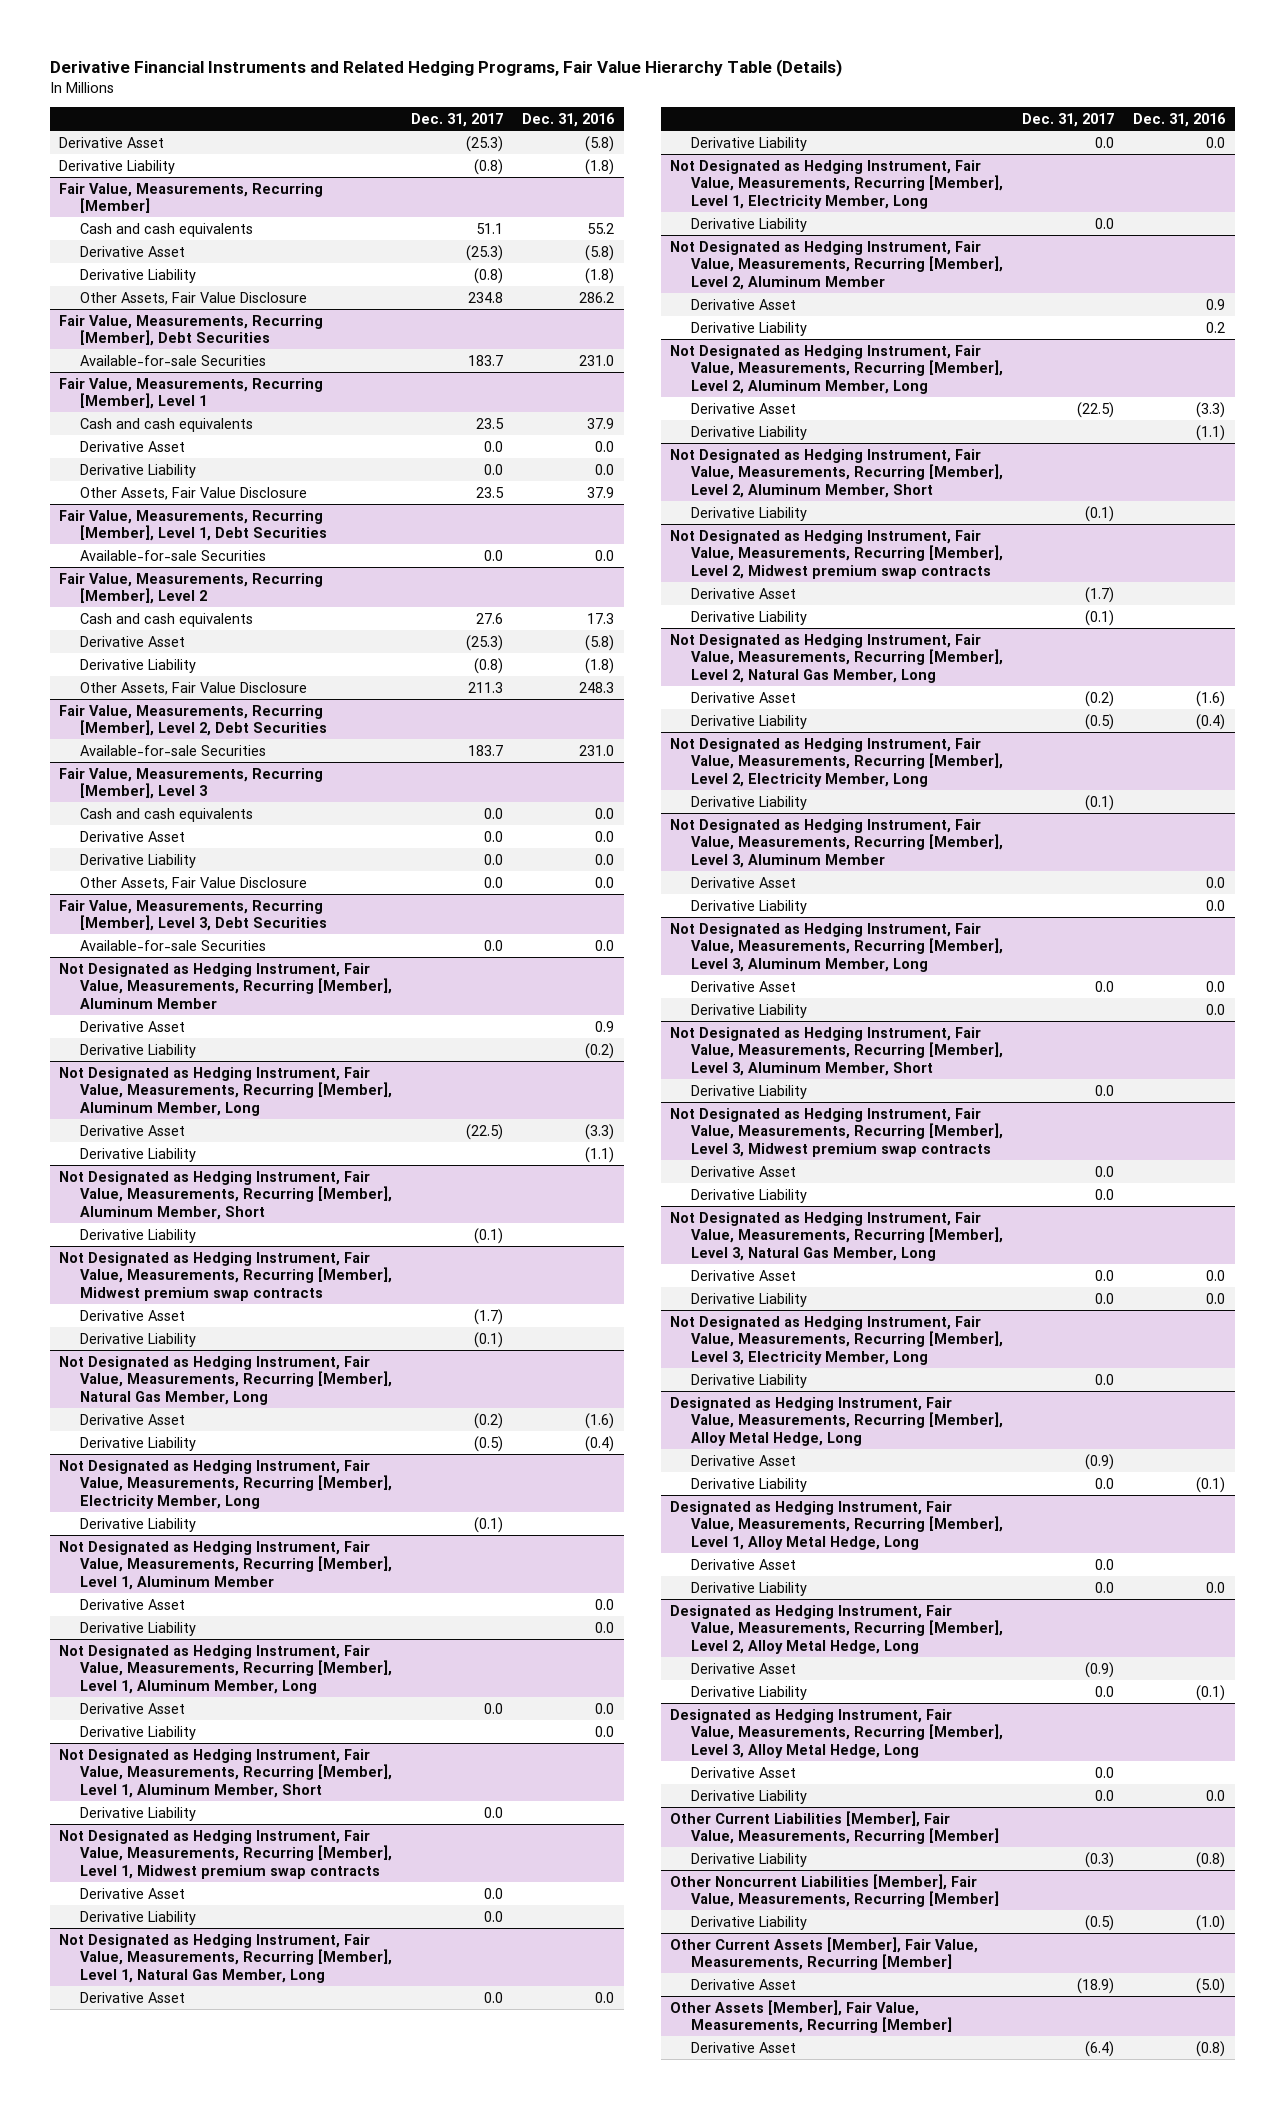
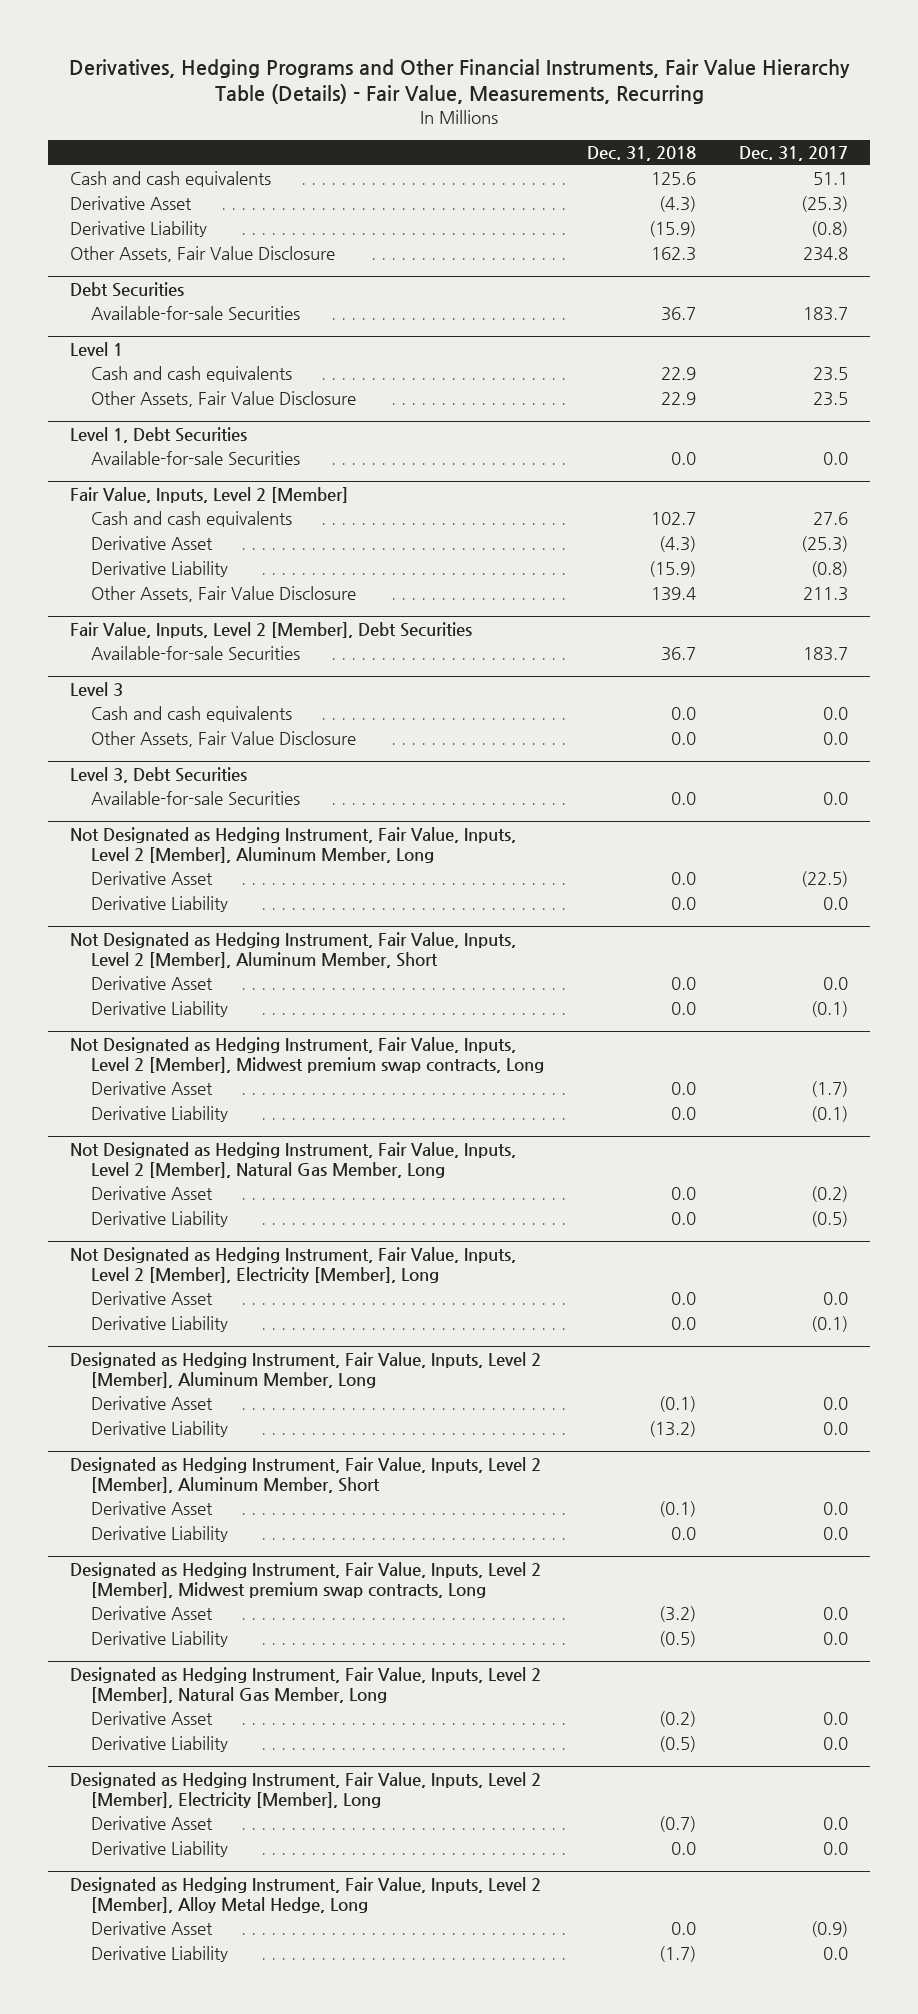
- Derivative Financial Instruments and Related Hedging Programs, Fair Value Hierarchy Table (Details)
+ Derivatives, Hedging Programs and Other Financial Instruments, Fair Value Hierarchy Table (Details) - Fair Value, Measurements, Recurring
- | Dec. 31, 2017 | Dec. 31, 2016
+ | Dec. 31, 2018 | Dec. 31, 2017
- Derivative Asset | (25.3) | (5.8)
- Derivative Liability | (0.8) | (1.8)
- Fair Value, Measurements, Recurring [Member]
- Fair Value, Measurements, Recurring [Member], Debt Securities
+ Debt Securities
- Fair Value, Measurements, Recurring [Member], Level 1
+ Level 1
- Derivative Asset | 0.0 | 0.0
- Derivative Liability | 0.0 | 0.0
- Fair Value, Measurements, Recurring [Member], Level 1, Debt Securities
+ Level 1, Debt Securities
- Fair Value, Measurements, Recurring [Member], Level 2
+ Fair Value, Inputs, Level 2 [Member]
- Fair Value, Measurements, Recurring [Member], Level 2, Debt Securities
+ Fair Value, Inputs, Level 2 [Member], Debt Securities
- Fair Value, Measurements, Recurring [Member], Level 3
+ Level 3
- Derivative Asset | 0.0 | 0.0
- Derivative Liability | 0.0 | 0.0
- Fair Value, Measurements, Recurring [Member], Level 3, Debt Securities
+ Level 3, Debt Securities
- Not Designated as Hedging Instrument, Fair Value, Measurements, Recurring [Member], Aluminum Member
- Derivative Asset | | 0.9
- Derivative Liability | | (0.2)
- Not Designated as Hedging Instrument, Fair Value, Measurements, Recurring [Member], Aluminum Member, Long
+ Not Designated as Hedging Instrument, Fair Value, Inputs, Level 2 [Member], Aluminum Member, Long
- Derivative Liability | | (1.1)
- Not Designated as Hedging Instrument, Fair Value, Measurements, Recurring [Member], Aluminum Member, Short
- Derivative Liability | (0.1) |
- Not Designated as Hedging Instrument, Fair Value, Measurements, Recurring [Member], Midwest premium swap contracts
- Derivative Asset | (1.7) |
- Derivative Liability | (0.1) |
- Not Designated as Hedging Instrument, Fair Value, Measurements, Recurring [Member], Natural Gas Member, Long
- Derivative Asset | (0.2) | (1.6)
- Derivative Liability | (0.5) | (0.4)
- Not Designated as Hedging Instrument, Fair Value, Measurements, Recurring [Member], Electricity Member, Long
- Derivative Liability | (0.1) |
- Not Designated as Hedging Instrument, Fair Value, Measurements, Recurring [Member], Level 1, Aluminum Member
- Derivative Asset | | 0.0
- Derivative Liability | | 0.0
- Not Designated as Hedging Instrument, Fair Value, Measurements, Recurring [Member], Level 1, Aluminum Member, Long
- Derivative Asset | 0.0 | 0.0
- Derivative Liability | | 0.0
- Not Designated as Hedging Instrument, Fair Value, Measurements, Recurring [Member], Level 1, Aluminum Member, Short
- Not Designated as Hedging Instrument, Fair Value, Measurements, Recurring [Member], Level 1, Midwest premium swap contracts
- Derivative Asset | 0.0 |
- Derivative Liability | 0.0 |
- Not Designated as Hedging Instrument, Fair Value, Measurements, Recurring [Member], Level 1, Natural Gas Member, Long
+ Not Designated as Hedging Instrument, Fair Value, Inputs, Level 2 [Member], Aluminum Member, Short
- Derivative Liability | 0.0 | 0.0
- Not Designated as Hedging Instrument, Fair Value, Measurements, Recurring [Member], Level 1, Electricity Member, Long
- Derivative Liability | 0.0 |
- Not Designated as Hedging Instrument, Fair Value, Measurements, Recurring [Member], Level 2, Aluminum Member
- Derivative Asset | | 0.9
- Derivative Liability | | 0.2
- Not Designated as Hedging Instrument, Fair Value, Measurements, Recurring [Member], Level 2, Aluminum Member, Long
- Derivative Asset | (22.5) | (3.3)
- Derivative Liability | | (1.1)
- Not Designated as Hedging Instrument, Fair Value, Measurements, Recurring [Member], Level 2, Aluminum Member, Short
- Not Designated as Hedging Instrument, Fair Value, Measurements, Recurring [Member], Level 2, Midwest premium swap contracts
+ Not Designated as Hedging Instrument, Fair Value, Inputs, Level 2 [Member], Midwest premium swap contracts, Long
- Not Designated as Hedging Instrument, Fair Value, Measurements, Recurring [Member], Level 2, Natural Gas Member, Long
+ Not Designated as Hedging Instrument, Fair Value, Inputs, Level 2 [Member], Natural Gas Member, Long
- Not Designated as Hedging Instrument, Fair Value, Measurements, Recurring [Member], Level 2, Electricity Member, Long
+ Not Designated as Hedging Instrument, Fair Value, Inputs, Level 2 [Member], Electricity [Member], Long
+ Derivative Asset | 0.0 | 0.0
- Not Designated as Hedging Instrument, Fair Value, Measurements, Recurring [Member], Level 3, Aluminum Member
- Derivative Asset | | 0.0
- Derivative Liability | | 0.0
- Not Designated as Hedging Instrument, Fair Value, Measurements, Recurring [Member], Level 3, Aluminum Member, Long
+ Designated as Hedging Instrument, Fair Value, Inputs, Level 2 [Member], Aluminum Member, Long
- Derivative Liability | | 0.0
- Not Designated as Hedging Instrument, Fair Value, Measurements, Recurring [Member], Level 3, Aluminum Member, Short
- Not Designated as Hedging Instrument, Fair Value, Measurements, Recurring [Member], Level 3, Midwest premium swap contracts
+ Designated as Hedging Instrument, Fair Value, Inputs, Level 2 [Member], Aluminum Member, Short
- Not Designated as Hedging Instrument, Fair Value, Measurements, Recurring [Member], Level 3, Natural Gas Member, Long
+ Designated as Hedging Instrument, Fair Value, Inputs, Level 2 [Member], Midwest premium swap contracts, Long
- Not Designated as Hedging Instrument, Fair Value, Measurements, Recurring [Member], Level 3, Electricity Member, Long
- Derivative Liability | 0.0 |
- Designated as Hedging Instrument, Fair Value, Measurements, Recurring [Member], Alloy Metal Hedge, Long
- Derivative Asset | (0.9) |
+ Designated as Hedging Instrument, Fair Value, Inputs, Level 2 [Member], Natural Gas Member, Long
+ Derivative Asset | (0.2) | 0.0
- Designated as Hedging Instrument, Fair Value, Measurements, Recurring [Member], Level 1, Alloy Metal Hedge, Long
+ Designated as Hedging Instrument, Fair Value, Inputs, Level 2 [Member], Electricity [Member], Long
- Designated as Hedging Instrument, Fair Value, Measurements, Recurring [Member], Level 2, Alloy Metal Hedge, Long
+ Designated as Hedging Instrument, Fair Value, Inputs, Level 2 [Member], Alloy Metal Hedge, Long
- Designated as Hedging Instrument, Fair Value, Measurements, Recurring [Member], Level 3, Alloy Metal Hedge, Long
- Derivative Asset | 0.0 |
- Derivative Liability | 0.0 | 0.0
- Other Current Liabilities [Member], Fair Value, Measurements, Recurring [Member]
- Derivative Liability | (0.3) | (0.8)
- Other Noncurrent Liabilities [Member], Fair Value, Measurements, Recurring [Member]
- Derivative Liability | (0.5) | (1.0)
- Other Current Assets [Member], Fair Value, Measurements, Recurring [Member]
- Derivative Asset | (18.9) | (5.0)
- Other Assets [Member], Fair Value, Measurements, Recurring [Member]
- Derivative Asset | (6.4) | (0.8)

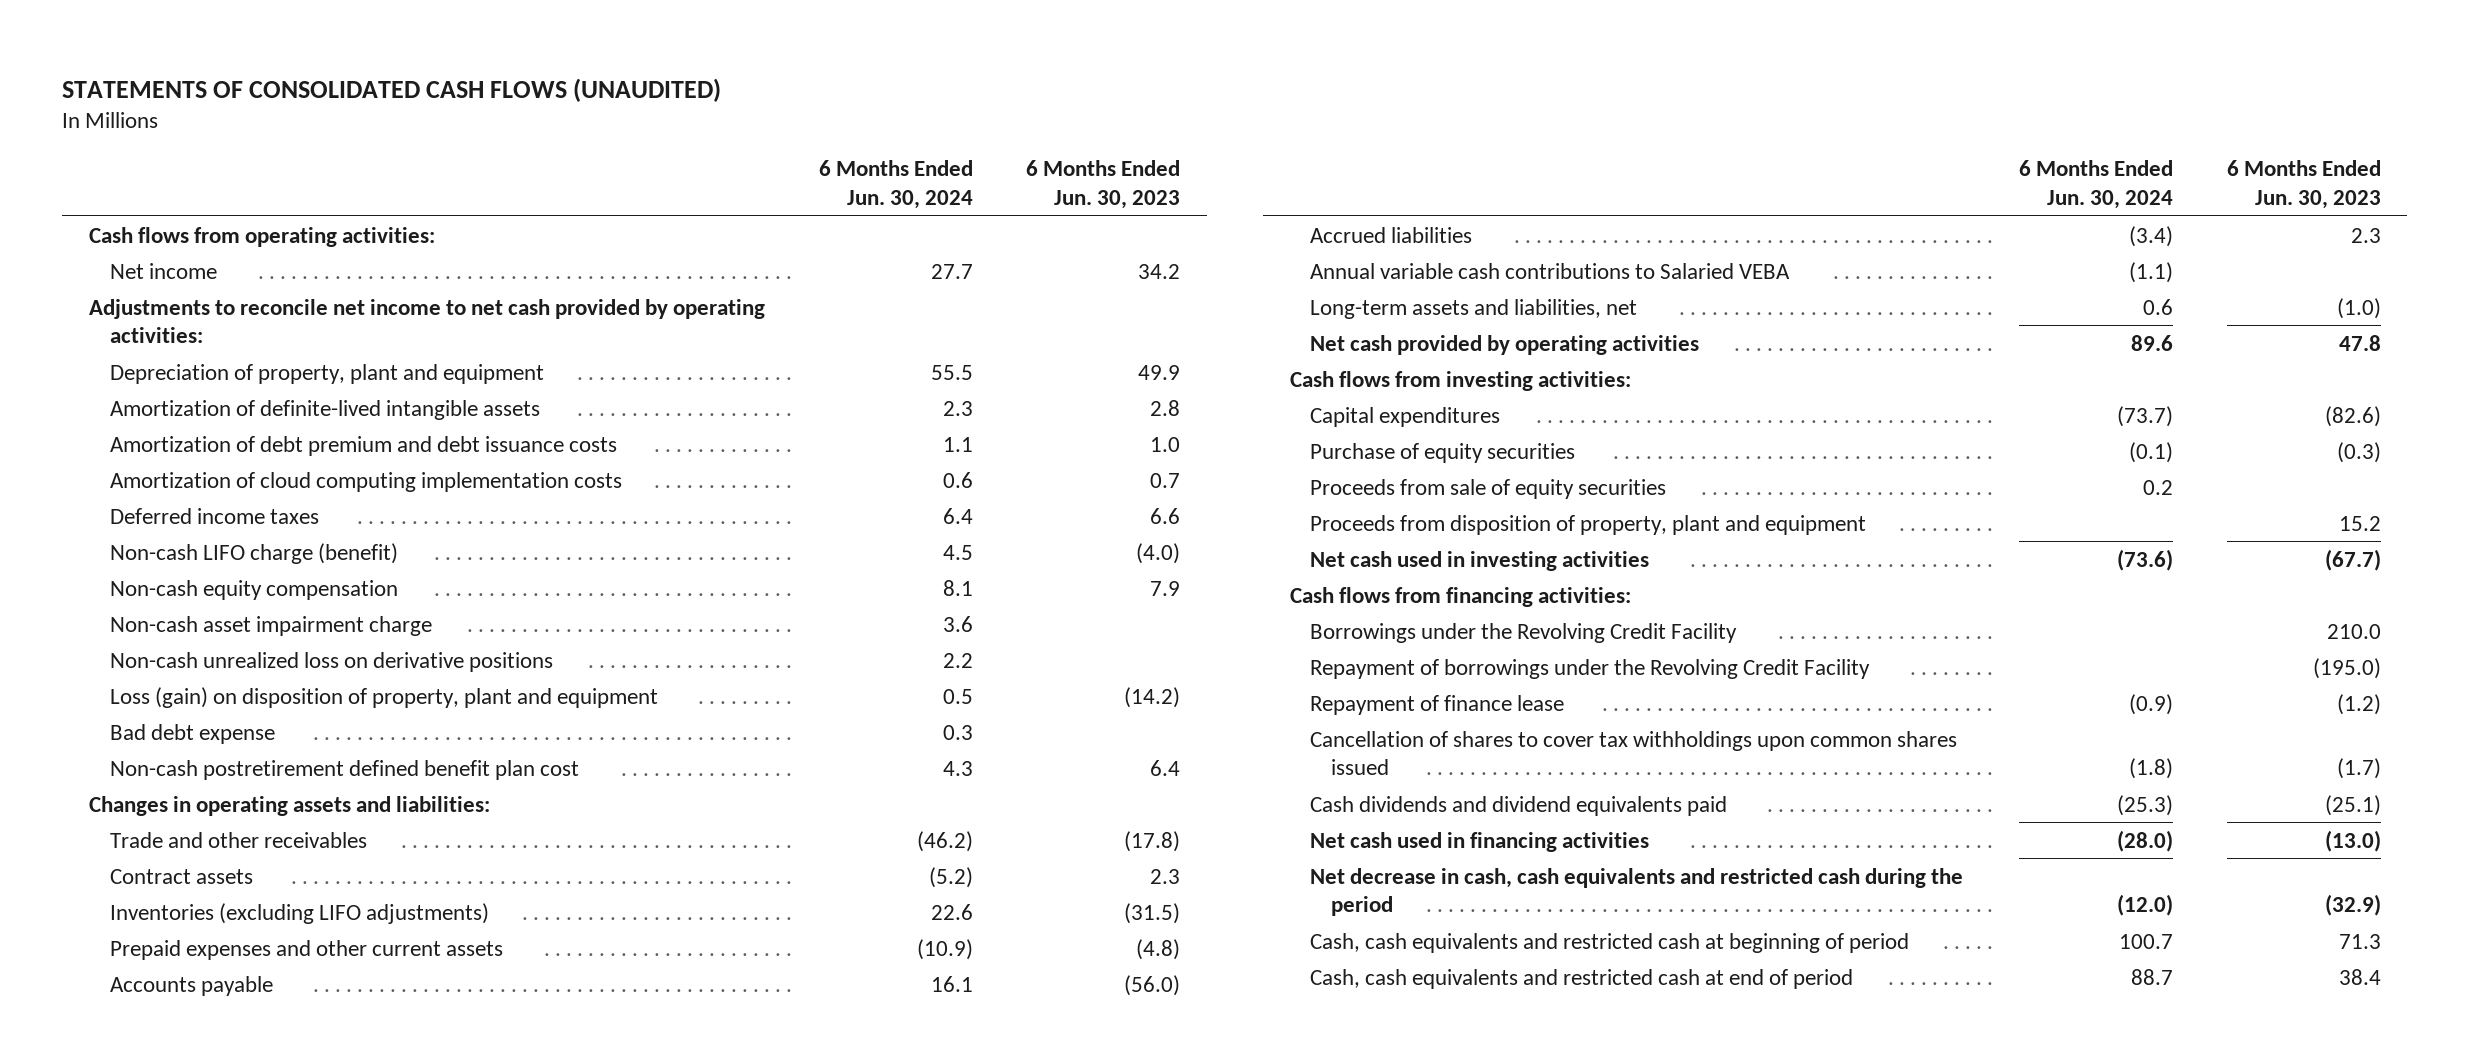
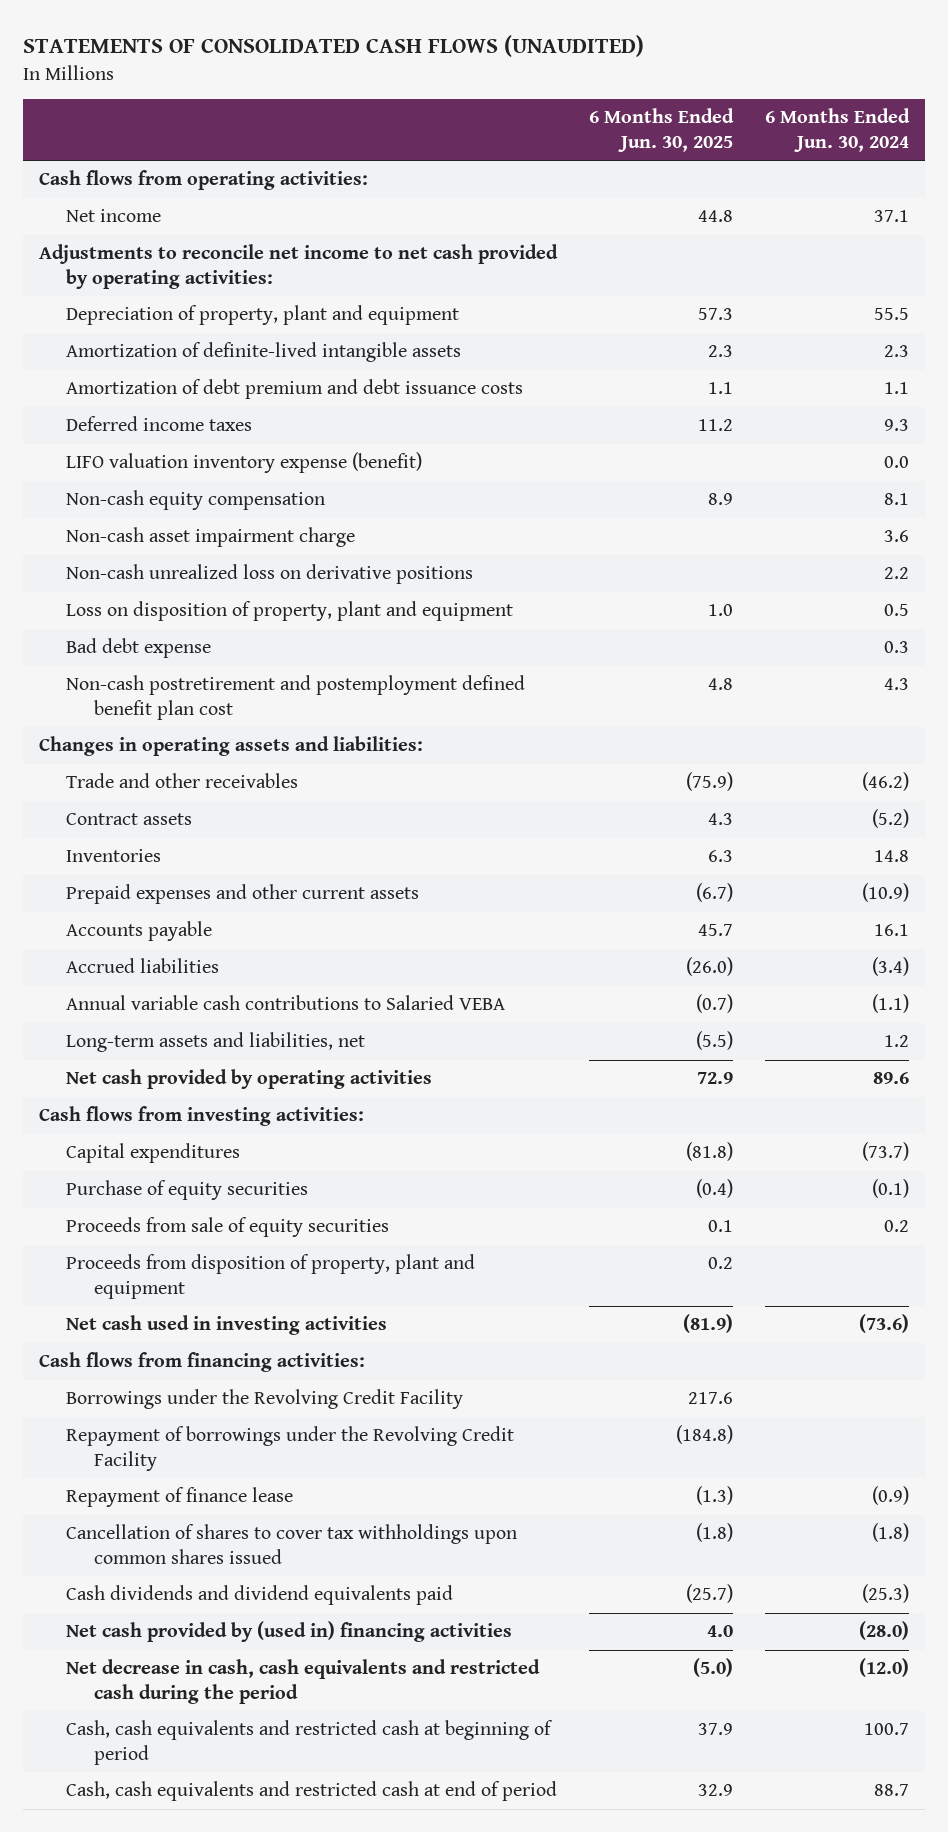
- | 6 Months Ended Jun. 30, 2024 | 6 Months Ended Jun. 30, 2023
+ | 6 Months Ended Jun. 30, 2025 | 6 Months Ended Jun. 30, 2024
- Net income | 27.7 | 34.2
+ Net income | 44.8 | 37.1
- Amortization of cloud computing implementation costs | 0.6 | 0.7
- Deferred income taxes | 6.4 | 6.6
- Non-cash LIFO charge (benefit) | 4.5 | (4.0)
+ Deferred income taxes | 11.2 | 9.3
+ LIFO valuation inventory expense (benefit) | | 0.0
- Loss (gain) on disposition of property, plant and equipment | 0.5 | (14.2)
+ Loss on disposition of property, plant and equipment | 1.0 | 0.5
- Non-cash postretirement defined benefit plan cost | 4.3 | 6.4
+ Non-cash postretirement and postemployment defined benefit plan cost | 4.8 | 4.3
- Inventories (excluding LIFO adjustments) | 22.6 | (31.5)
+ Inventories | 6.3 | 14.8
- Long-term assets and liabilities, net | 0.6 | (1.0)
+ Long-term assets and liabilities, net | (5.5) | 1.2
- Net cash used in financing activities | (28.0) | (13.0)
+ Net cash provided by (used in) financing activities | 4.0 | (28.0)

